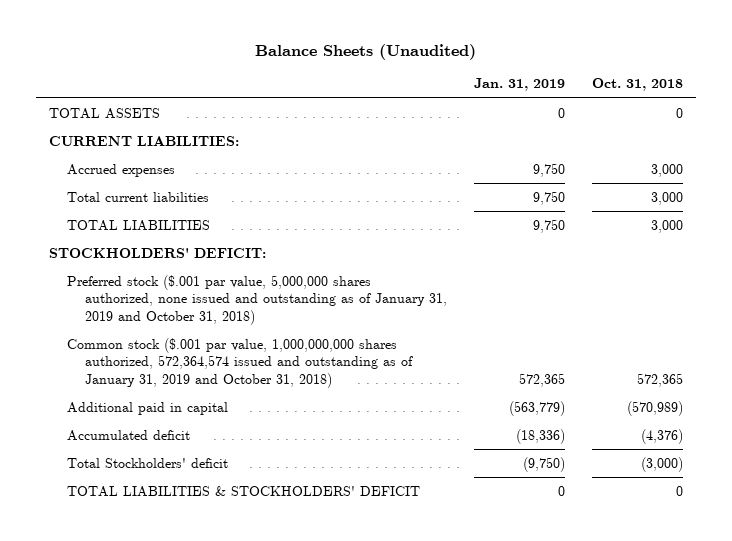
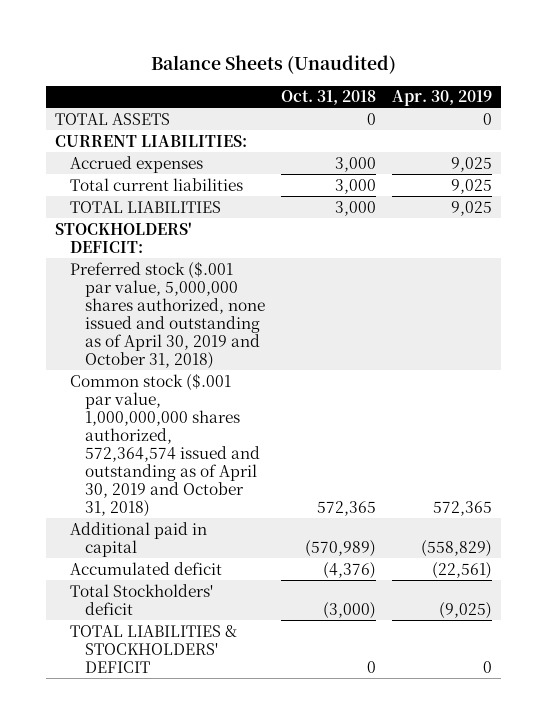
- | Jan. 31, 2019 | Oct. 31, 2018
+ | Oct. 31, 2018 | Apr. 30, 2019
- Preferred stock ($.001 par value, 5,000,000 shares authorized, none issued and outstanding as of January 31, 2019 and October 31, 2018)
- Common stock ($.001 par value, 1,000,000,000 shares authorized, 572,364,574 issued and outstanding as of January 31, 2019 and October 31, 2018) | 572,365 | 572,365
+ Preferred stock ($.001 par value, 5,000,000 shares authorized, none issued and outstanding as of April 30, 2019 and October 31, 2018)
+ Common stock ($.001 par value, 1,000,000,000 shares authorized, 572,364,574 issued and outstanding as of April 30, 2019 and October 31, 2018) | 572,365 | 572,365

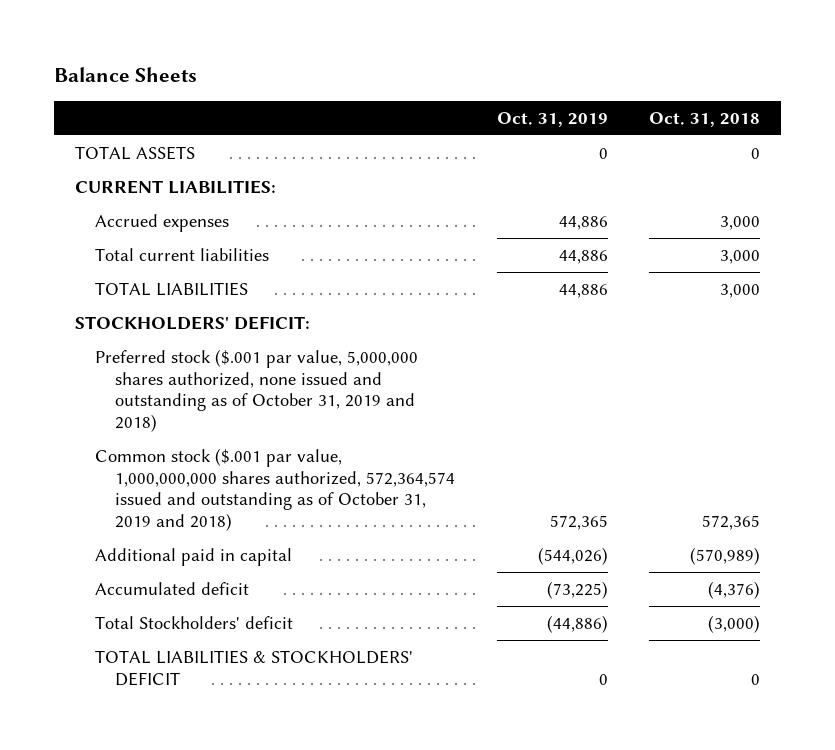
- Balance Sheets (Unaudited)
+ Balance Sheets
- | Oct. 31, 2018 | Apr. 30, 2019
+ | Oct. 31, 2019 | Oct. 31, 2018
- Preferred stock ($.001 par value, 5,000,000 shares authorized, none issued and outstanding as of April 30, 2019 and October 31, 2018)
- Common stock ($.001 par value, 1,000,000,000 shares authorized, 572,364,574 issued and outstanding as of April 30, 2019 and October 31, 2018) | 572,365 | 572,365
+ Preferred stock ($.001 par value, 5,000,000 shares authorized, none issued and outstanding as of October 31, 2019 and 2018)
+ Common stock ($.001 par value, 1,000,000,000 shares authorized, 572,364,574 issued and outstanding as of October 31, 2019 and 2018) | 572,365 | 572,365

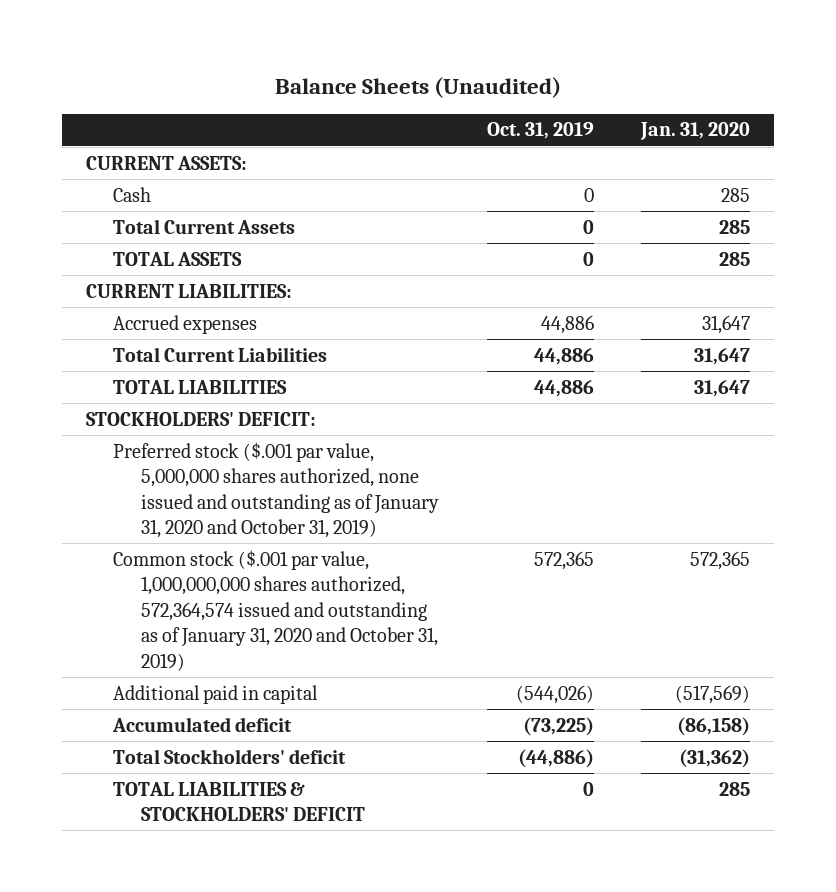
- Balance Sheets
+ Balance Sheets (Unaudited)
- | Oct. 31, 2019 | Oct. 31, 2018
+ | Oct. 31, 2019 | Jan. 31, 2020
+ CURRENT ASSETS:
+ Cash | 0 | 285
+ Total Current Assets | 0 | 285
- Total current liabilities | 44,886 | 3,000
+ Total Current Liabilities | 44,886 | 31,647
- Preferred stock ($.001 par value, 5,000,000 shares authorized, none issued and outstanding as of October 31, 2019 and 2018)
- Common stock ($.001 par value, 1,000,000,000 shares authorized, 572,364,574 issued and outstanding as of October 31, 2019 and 2018) | 572,365 | 572,365
+ Preferred stock ($.001 par value, 5,000,000 shares authorized, none issued and outstanding as of January 31, 2020 and October 31, 2019)
+ Common stock ($.001 par value, 1,000,000,000 shares authorized, 572,364,574 issued and outstanding as of January 31, 2020 and October 31, 2019) | 572,365 | 572,365

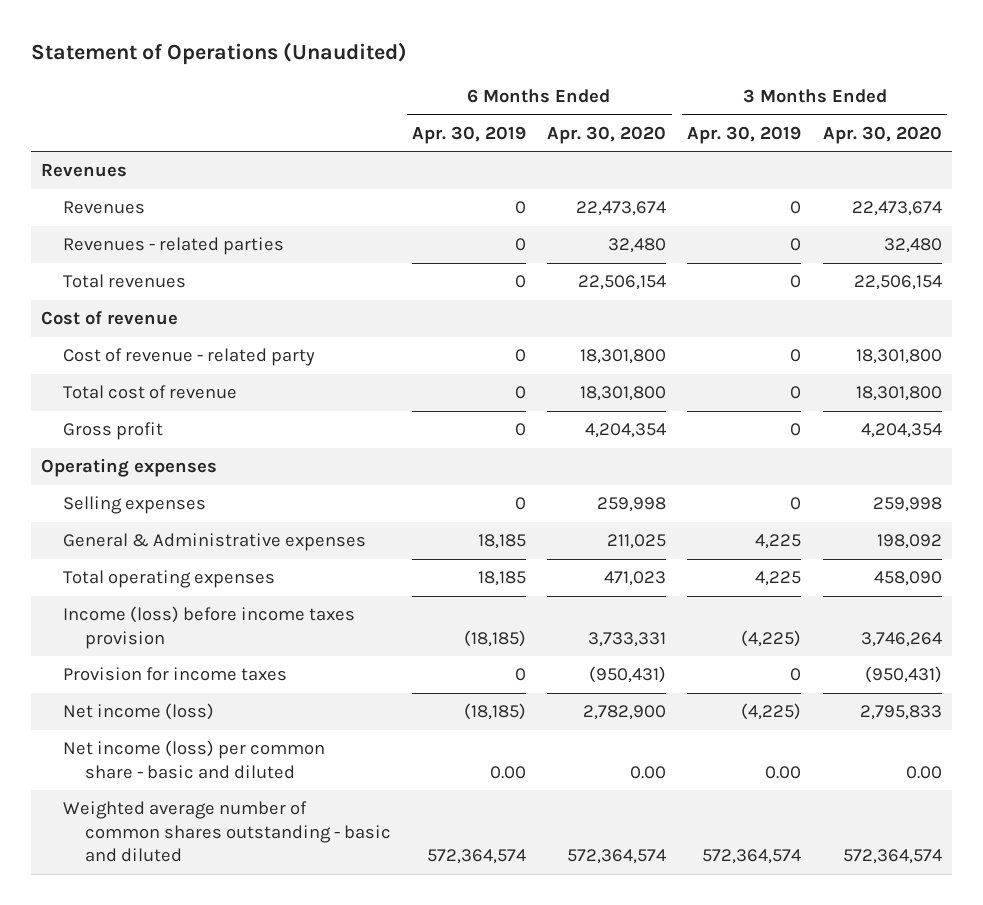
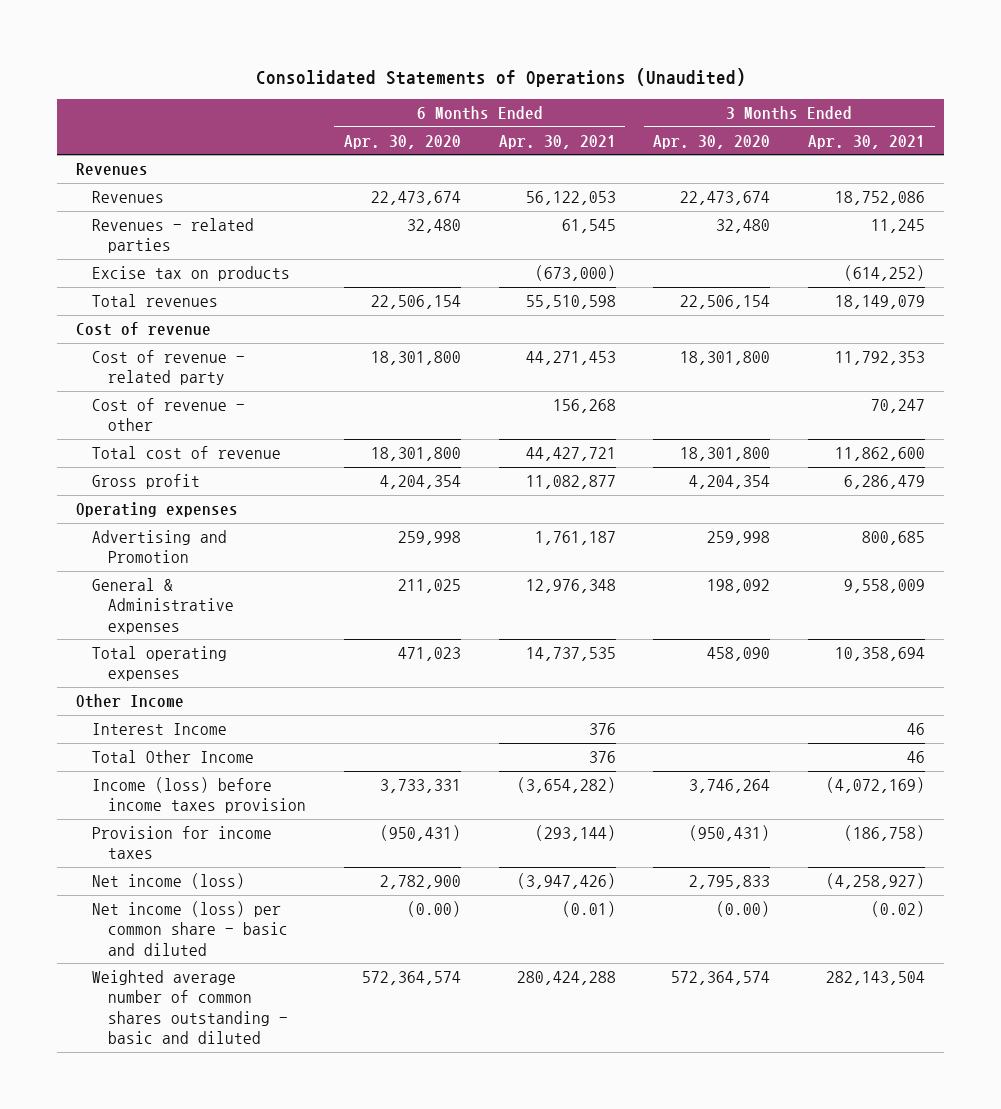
- Statement of Operations (Unaudited)
+ Consolidated Statements of Operations (Unaudited)
- | 6 Months Ended Apr. 30, 2019 | 6 Months Ended Apr. 30, 2020 | 3 Months Ended Apr. 30, 2019 | 3 Months Ended Apr. 30, 2020
+ | 6 Months Ended Apr. 30, 2020 | 6 Months Ended Apr. 30, 2021 | 3 Months Ended Apr. 30, 2020 | 3 Months Ended Apr. 30, 2021
+ Excise tax on products | | (673,000) | | (614,252)
+ Cost of revenue - other | | 156,268 | | 70,247
- Selling expenses | 0 | 259,998 | 0 | 259,998
+ Advertising and Promotion | 259,998 | 1,761,187 | 259,998 | 800,685
+ Other Income
+ Interest Income | | 376 | | 46
+ Total Other Income | | 376 | | 46
- Net income (loss) per common share - basic and diluted | 0.00 | 0.00 | 0.00 | 0.00
+ Net income (loss) per common share - basic and diluted | (0.00) | (0.01) | (0.00) | (0.02)

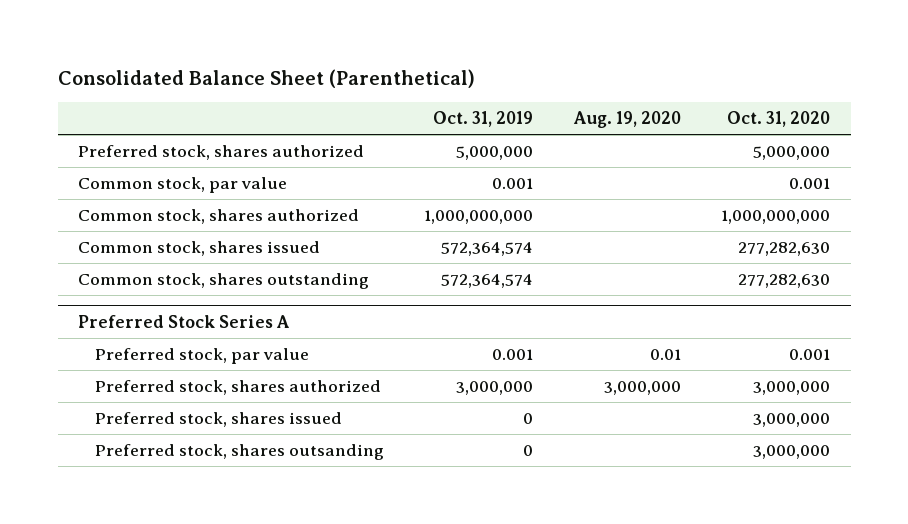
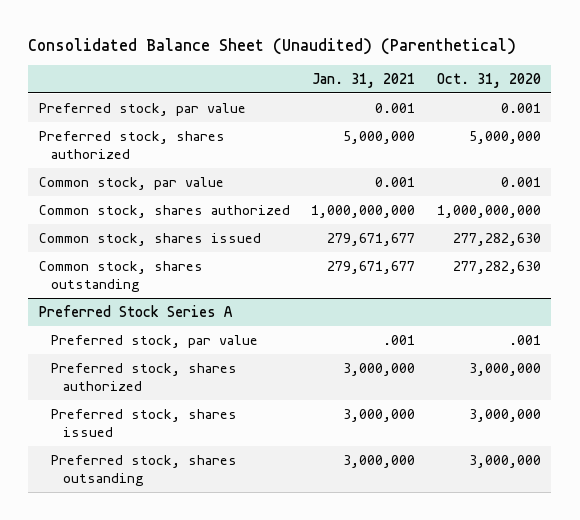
- Consolidated Balance Sheet (Parenthetical)
+ Consolidated Balance Sheet (Unaudited) (Parenthetical)
- | Oct. 31, 2019 | Aug. 19, 2020 | Oct. 31, 2020
+ | Jan. 31, 2021 | Oct. 31, 2020
+ Preferred stock, par value | 0.001 | 0.001
@ Preferred Stock Series A
- Preferred stock, par value | 0.001 | 0.01 | 0.001
+ Preferred stock, par value | .001 | .001

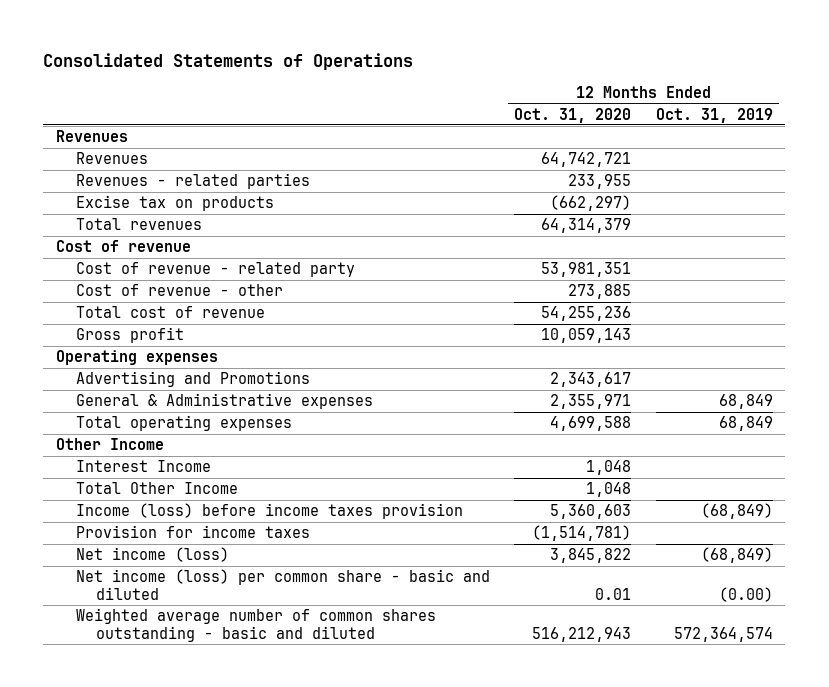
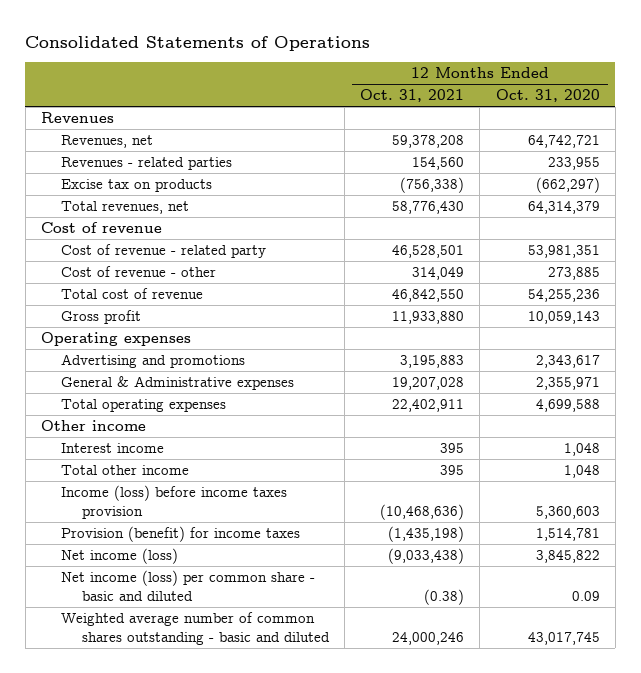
- | 12 Months Ended Oct. 31, 2020 | 12 Months Ended Oct. 31, 2019
+ | 12 Months Ended Oct. 31, 2021 | 12 Months Ended Oct. 31, 2020
- Revenues | 64,742,721 |
+ Revenues, net | 59,378,208 | 64,742,721
- Total revenues | 64,314,379 |
+ Total revenues, net | 58,776,430 | 64,314,379
- Advertising and Promotions | 2,343,617 |
+ Advertising and promotions | 3,195,883 | 2,343,617
- Other Income
- Interest Income | 1,048 |
- Total Other Income | 1,048 |
+ Other income
+ Interest income | 395 | 1,048
+ Total other income | 395 | 1,048
- Provision for income taxes | (1,514,781) |
+ Provision (benefit) for income taxes | (1,435,198) | 1,514,781
- Net income (loss) per common share - basic and diluted | 0.01 | (0.00)
- Weighted average number of common shares outstanding - basic and diluted | 516,212,943 | 572,364,574
+ Net income (loss) per common share - basic and diluted | (0.38) | 0.09
+ Weighted average number of common shares outstanding - basic and diluted | 24,000,246 | 43,017,745

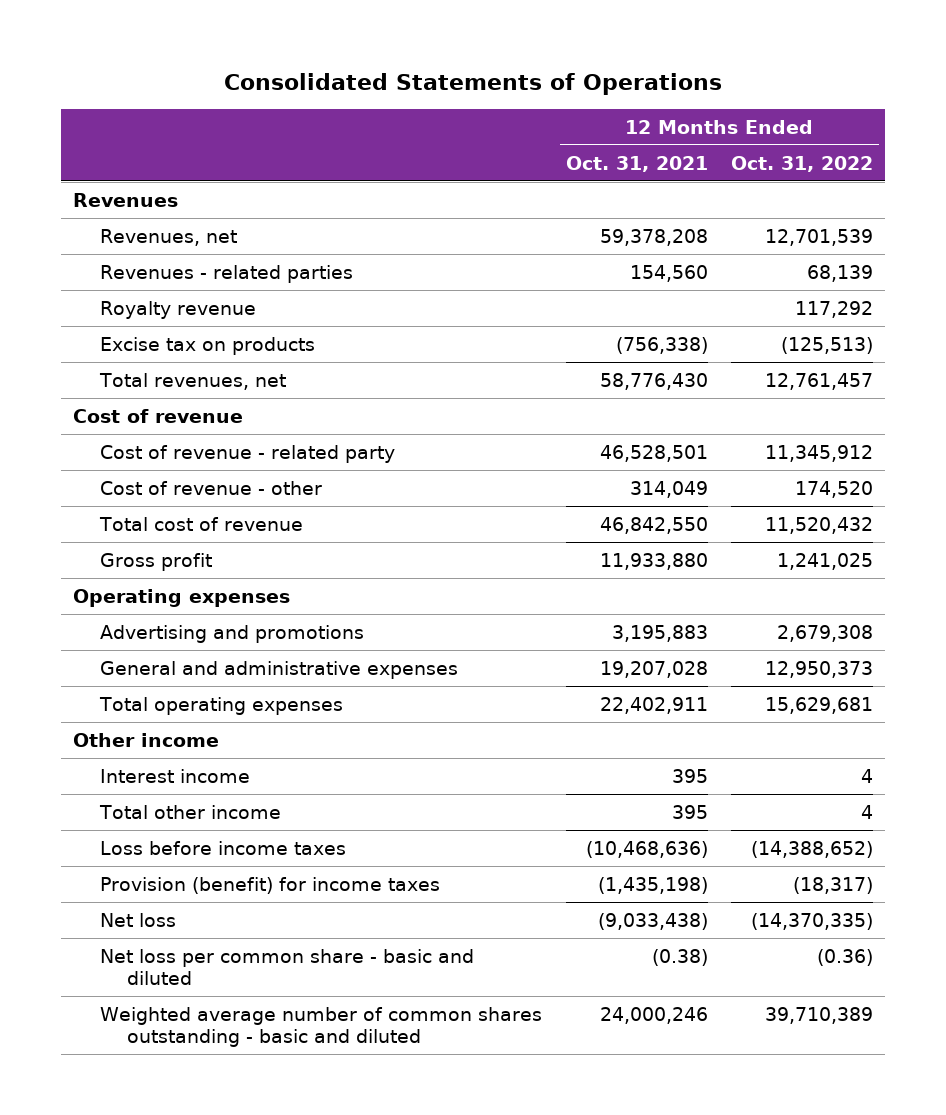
- | 12 Months Ended Oct. 31, 2021 | 12 Months Ended Oct. 31, 2020
+ | 12 Months Ended Oct. 31, 2021 | 12 Months Ended Oct. 31, 2022
+ Royalty revenue | | 117,292
- General & Administrative expenses | 19,207,028 | 2,355,971
+ General and administrative expenses | 19,207,028 | 12,950,373
- Income (loss) before income taxes provision | (10,468,636) | 5,360,603
+ Loss before income taxes | (10,468,636) | (14,388,652)
- Net income (loss) | (9,033,438) | 3,845,822
- Net income (loss) per common share - basic and diluted | (0.38) | 0.09
+ Net loss | (9,033,438) | (14,370,335)
+ Net loss per common share - basic and diluted | (0.38) | (0.36)

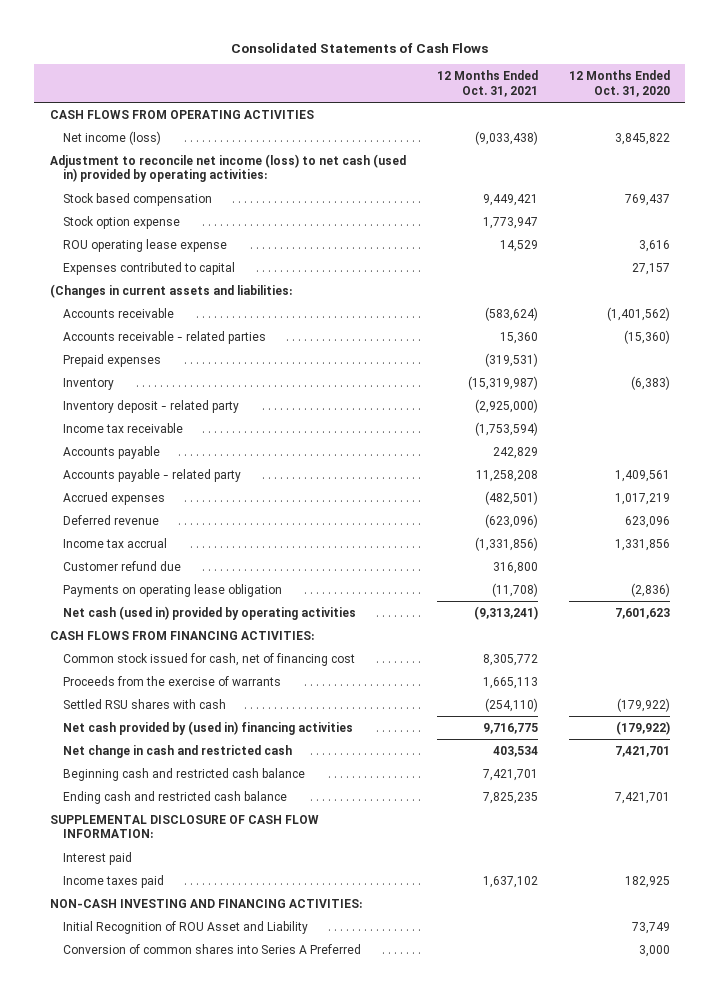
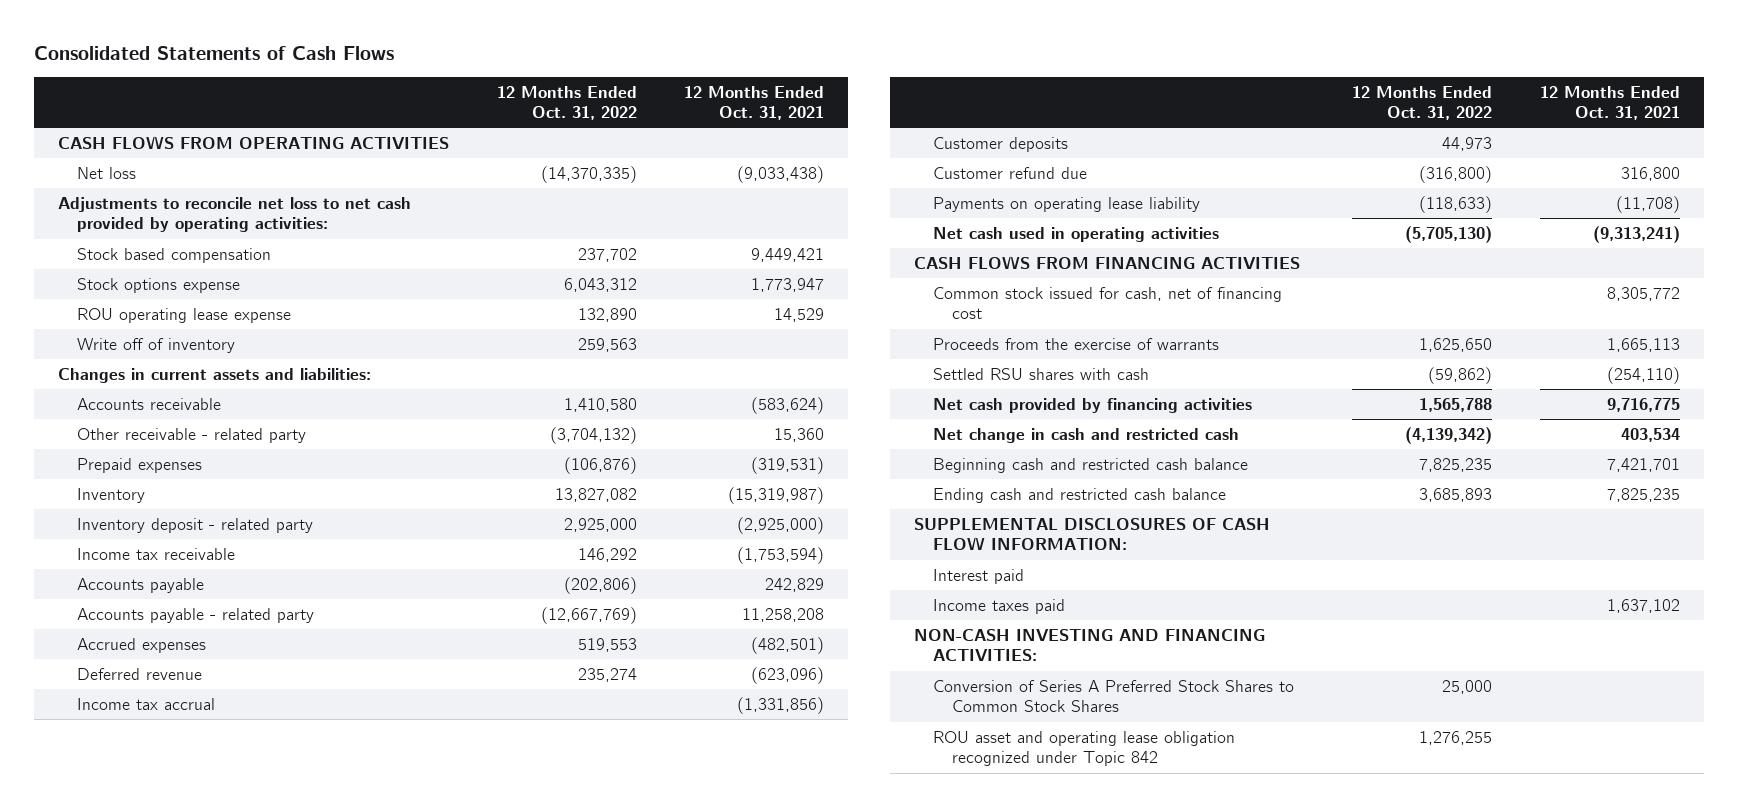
- | 12 Months Ended Oct. 31, 2021 | 12 Months Ended Oct. 31, 2020
+ | 12 Months Ended Oct. 31, 2022 | 12 Months Ended Oct. 31, 2021
- Net income (loss) | (9,033,438) | 3,845,822
- Adjustment to reconcile net income (loss) to net cash (used in) provided by operating activities:
+ Net loss | (14,370,335) | (9,033,438)
+ Adjustments to reconcile net loss to net cash provided by operating activities:
- Stock option expense | 1,773,947 |
+ Stock options expense | 6,043,312 | 1,773,947
- Expenses contributed to capital | | 27,157
- (Changes in current assets and liabilities:
+ Write off of inventory | 259,563 |
+ Changes in current assets and liabilities:
- Accounts receivable - related parties | 15,360 | (15,360)
+ Other receivable - related party | (3,704,132) | 15,360
+ Customer deposits | 44,973 |
- Payments on operating lease obligation | (11,708) | (2,836)
- Net cash (used in) provided by operating activities | (9,313,241) | 7,601,623
- CASH FLOWS FROM FINANCING ACTIVITIES:
+ Payments on operating lease liability | (118,633) | (11,708)
+ Net cash used in operating activities | (5,705,130) | (9,313,241)
+ CASH FLOWS FROM FINANCING ACTIVITIES
- Net cash provided by (used in) financing activities | 9,716,775 | (179,922)
+ Net cash provided by financing activities | 1,565,788 | 9,716,775
- SUPPLEMENTAL DISCLOSURE OF CASH FLOW INFORMATION:
+ SUPPLEMENTAL DISCLOSURES OF CASH FLOW INFORMATION:
- Initial Recognition of ROU Asset and Liability | | 73,749
- Conversion of common shares into Series A Preferred | | 3,000
+ Conversion of Series A Preferred Stock Shares to Common Stock Shares | 25,000 |
+ ROU asset and operating lease obligation recognized under Topic 842 | 1,276,255 |

